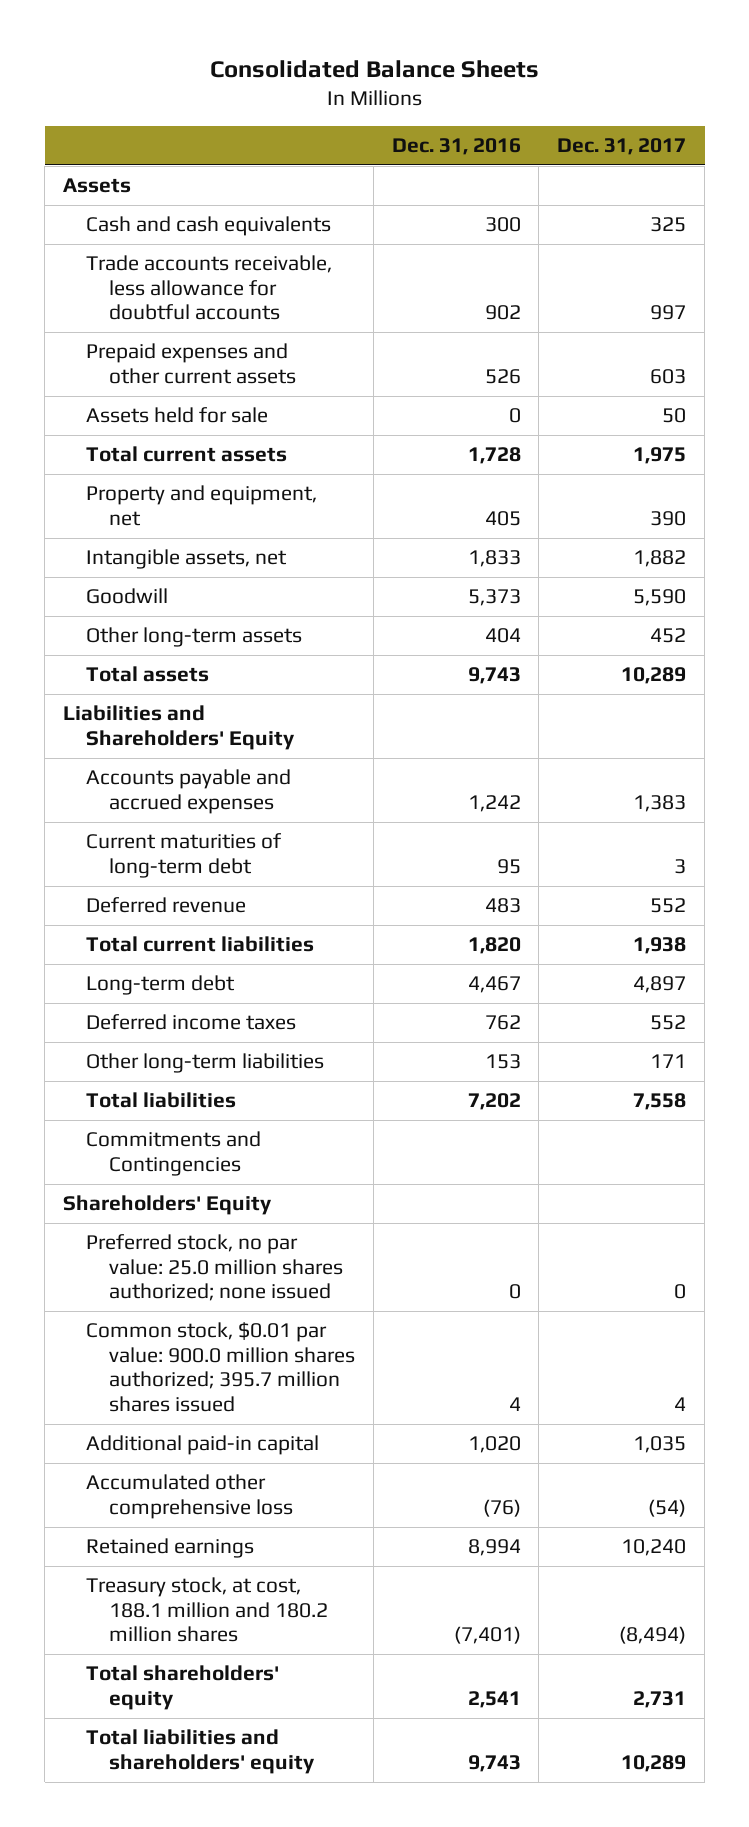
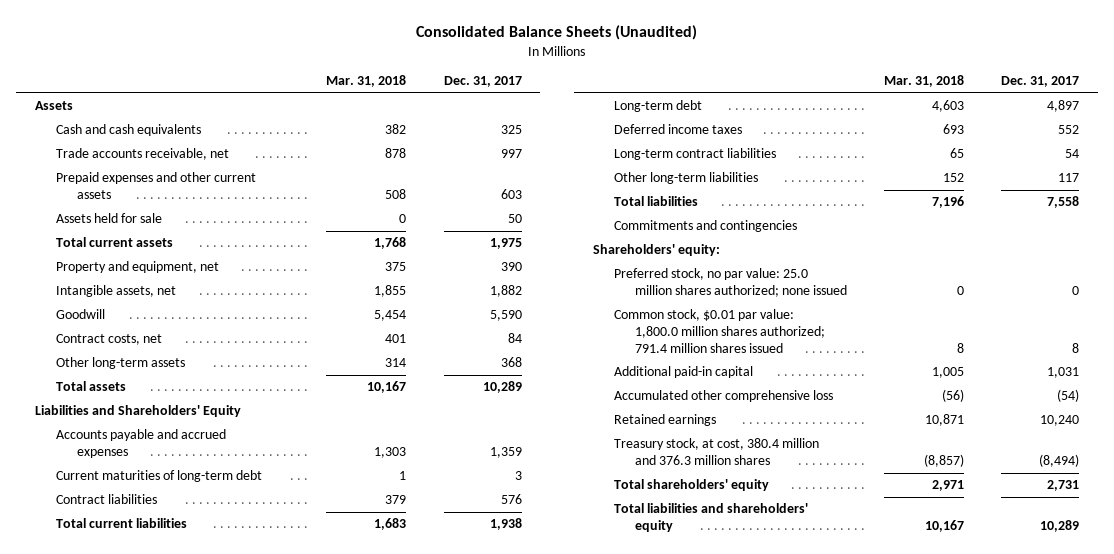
- Consolidated Balance Sheets
+ Consolidated Balance Sheets (Unaudited)
- | Dec. 31, 2016 | Dec. 31, 2017
+ | Mar. 31, 2018 | Dec. 31, 2017
- Trade accounts receivable, less allowance for doubtful accounts | 902 | 997
+ Trade accounts receivable, net | 878 | 997
- Other long-term assets | 404 | 452
+ Contract costs, net | 401 | 84
+ Other long-term assets | 314 | 368
- Accounts payable and accrued expenses | 1,242 | 1,383
+ Accounts payable and accrued expenses | 1,303 | 1,359
- Deferred revenue | 483 | 552
+ Contract liabilities | 379 | 576
- Other long-term liabilities | 153 | 171
+ Long-term contract liabilities | 65 | 54
+ Other long-term liabilities | 152 | 117
- Commitments and Contingencies
- Shareholders' Equity
+ Commitments and contingencies
+ Shareholders' equity:
- Common stock, $0.01 par value: 900.0 million shares authorized; 395.7 million shares issued | 4 | 4
- Additional paid-in capital | 1,020 | 1,035
+ Common stock, $0.01 par value: 1,800.0 million shares authorized; 791.4 million shares issued | 8 | 8
+ Additional paid-in capital | 1,005 | 1,031
- Treasury stock, at cost, 188.1 million and 180.2 million shares | (7,401) | (8,494)
+ Treasury stock, at cost, 380.4 million and 376.3 million shares | (8,857) | (8,494)

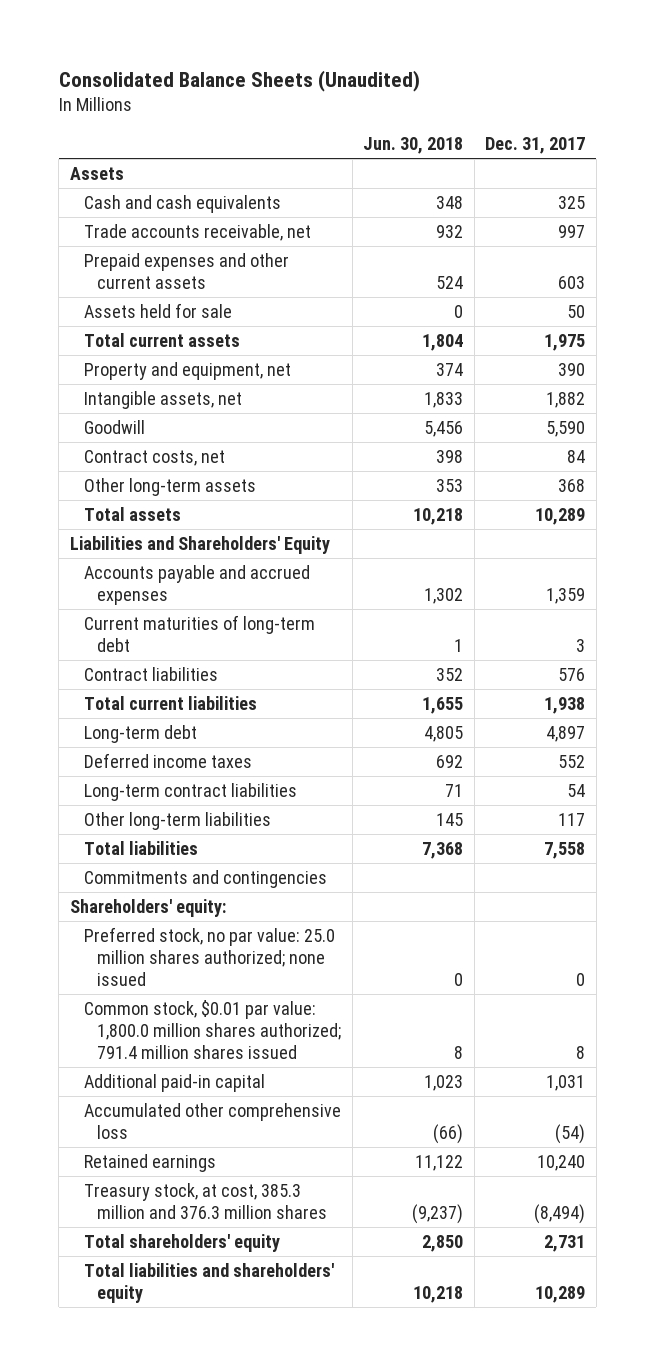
- | Mar. 31, 2018 | Dec. 31, 2017
+ | Jun. 30, 2018 | Dec. 31, 2017
- Treasury stock, at cost, 380.4 million and 376.3 million shares | (8,857) | (8,494)
+ Treasury stock, at cost, 385.3 million and 376.3 million shares | (9,237) | (8,494)

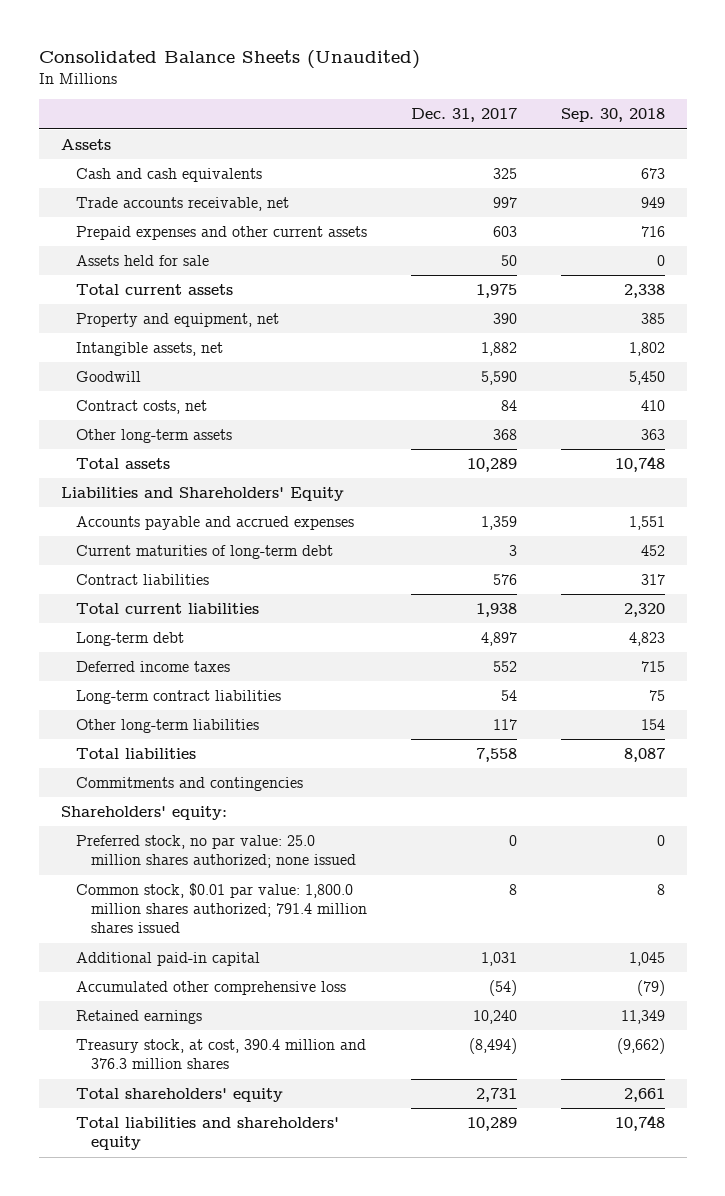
- | Jun. 30, 2018 | Dec. 31, 2017
+ | Dec. 31, 2017 | Sep. 30, 2018
- Treasury stock, at cost, 385.3 million and 376.3 million shares | (9,237) | (8,494)
+ Treasury stock, at cost, 390.4 million and 376.3 million shares | (8,494) | (9,662)

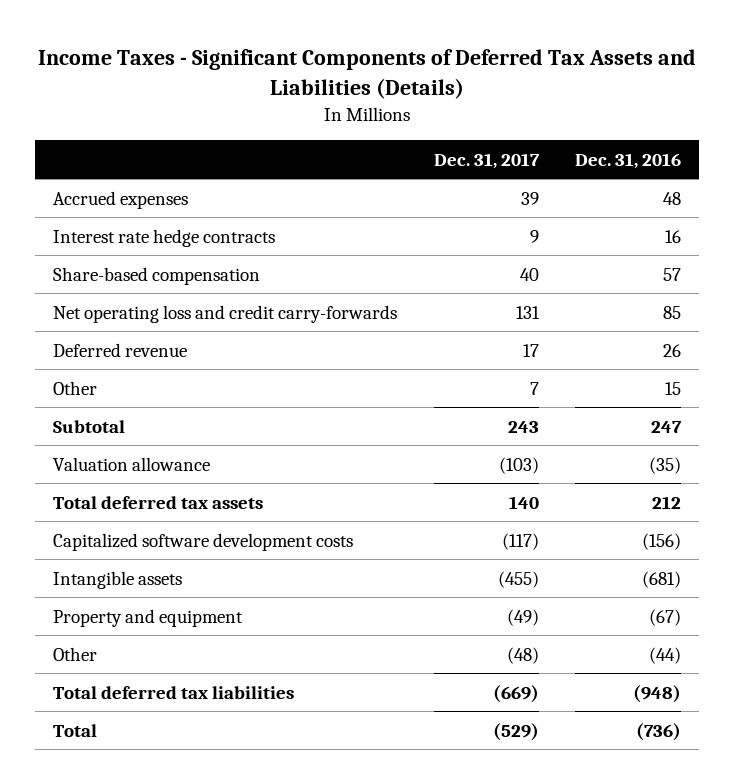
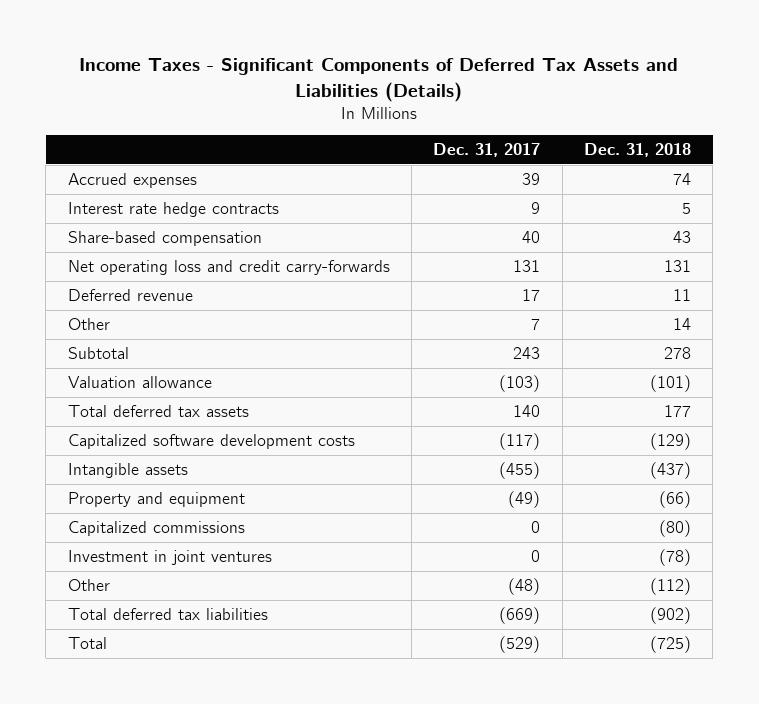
- | Dec. 31, 2017 | Dec. 31, 2016
+ | Dec. 31, 2017 | Dec. 31, 2018
+ Capitalized commissions | 0 | (80)
+ Investment in joint ventures | 0 | (78)

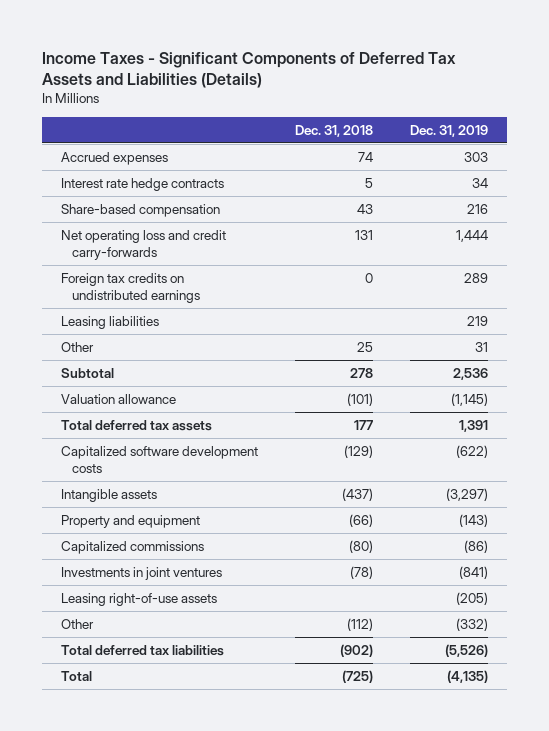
- | Dec. 31, 2017 | Dec. 31, 2018
+ | Dec. 31, 2018 | Dec. 31, 2019
- Deferred revenue | 17 | 11
- Other | 7 | 14
+ Foreign tax credits on undistributed earnings | 0 | 289
+ Leasing liabilities | | 219
+ Other | 25 | 31
- Investment in joint ventures | 0 | (78)
+ Investments in joint ventures | (78) | (841)
+ Leasing right-of-use assets | | (205)

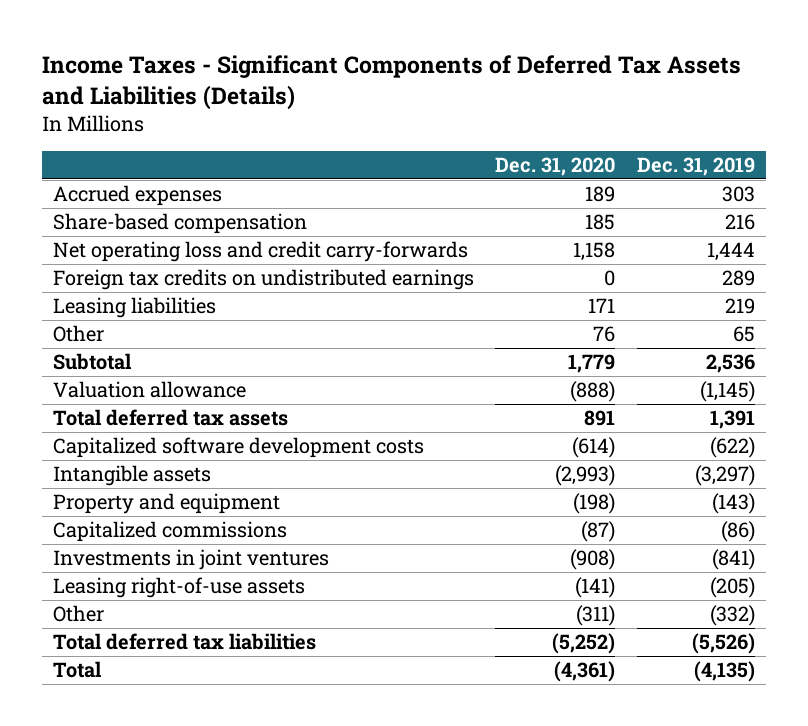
- | Dec. 31, 2018 | Dec. 31, 2019
+ | Dec. 31, 2020 | Dec. 31, 2019
- Interest rate hedge contracts | 5 | 34
- Other | 25 | 31
+ Other | 76 | 65

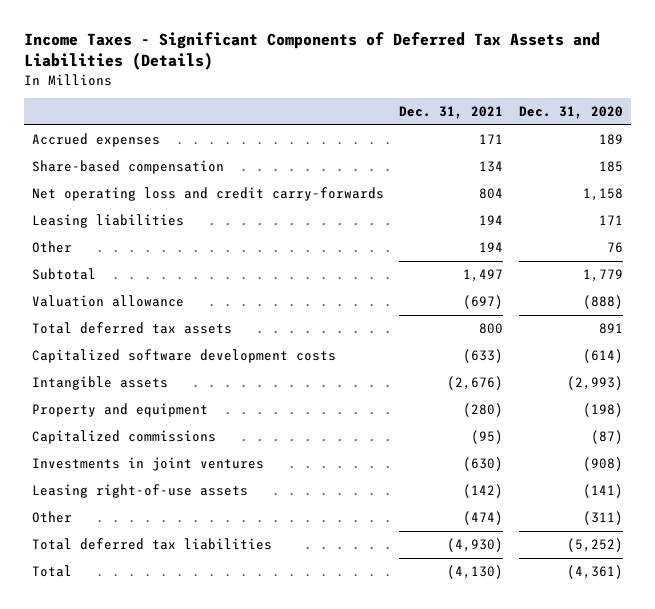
- | Dec. 31, 2020 | Dec. 31, 2019
+ | Dec. 31, 2021 | Dec. 31, 2020
- Foreign tax credits on undistributed earnings | 0 | 289

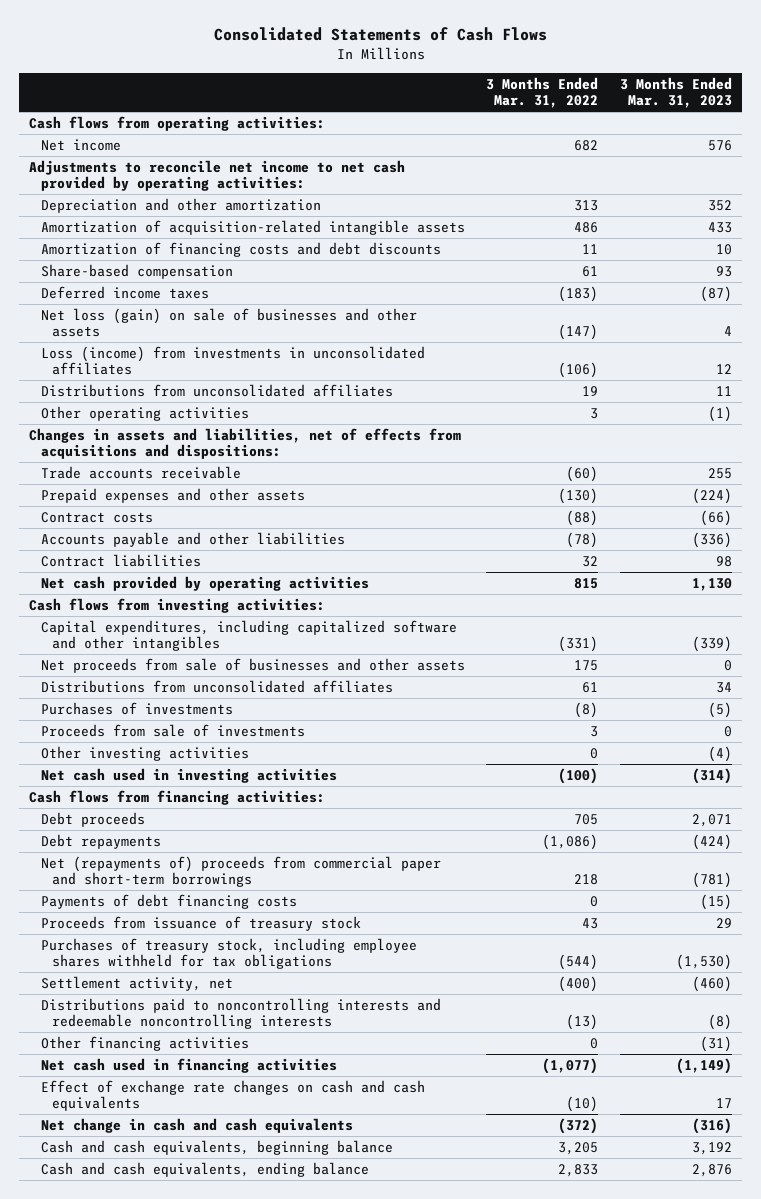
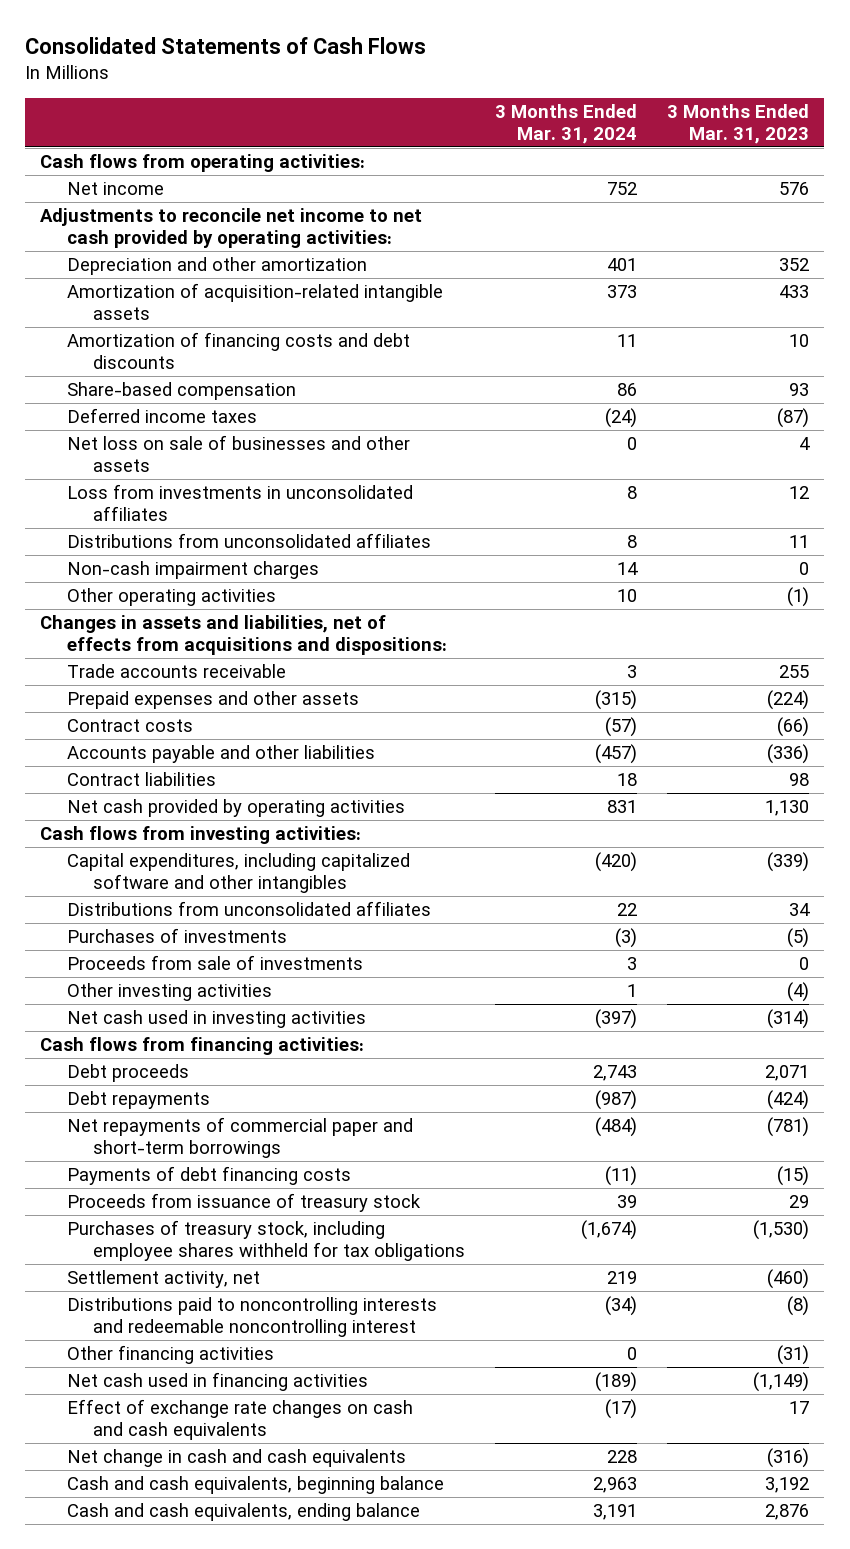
- | 3 Months Ended Mar. 31, 2022 | 3 Months Ended Mar. 31, 2023
+ | 3 Months Ended Mar. 31, 2024 | 3 Months Ended Mar. 31, 2023
- Net loss (gain) on sale of businesses and other assets | (147) | 4
- Loss (income) from investments in unconsolidated affiliates | (106) | 12
+ Net loss on sale of businesses and other assets | 0 | 4
+ Loss from investments in unconsolidated affiliates | 8 | 12
+ Non-cash impairment charges | 14 | 0
- Net proceeds from sale of businesses and other assets | 175 | 0
- Net (repayments of) proceeds from commercial paper and short-term borrowings | 218 | (781)
+ Net repayments of commercial paper and short-term borrowings | (484) | (781)
- Distributions paid to noncontrolling interests and redeemable noncontrolling interests | (13) | (8)
+ Distributions paid to noncontrolling interests and redeemable noncontrolling interest | (34) | (8)

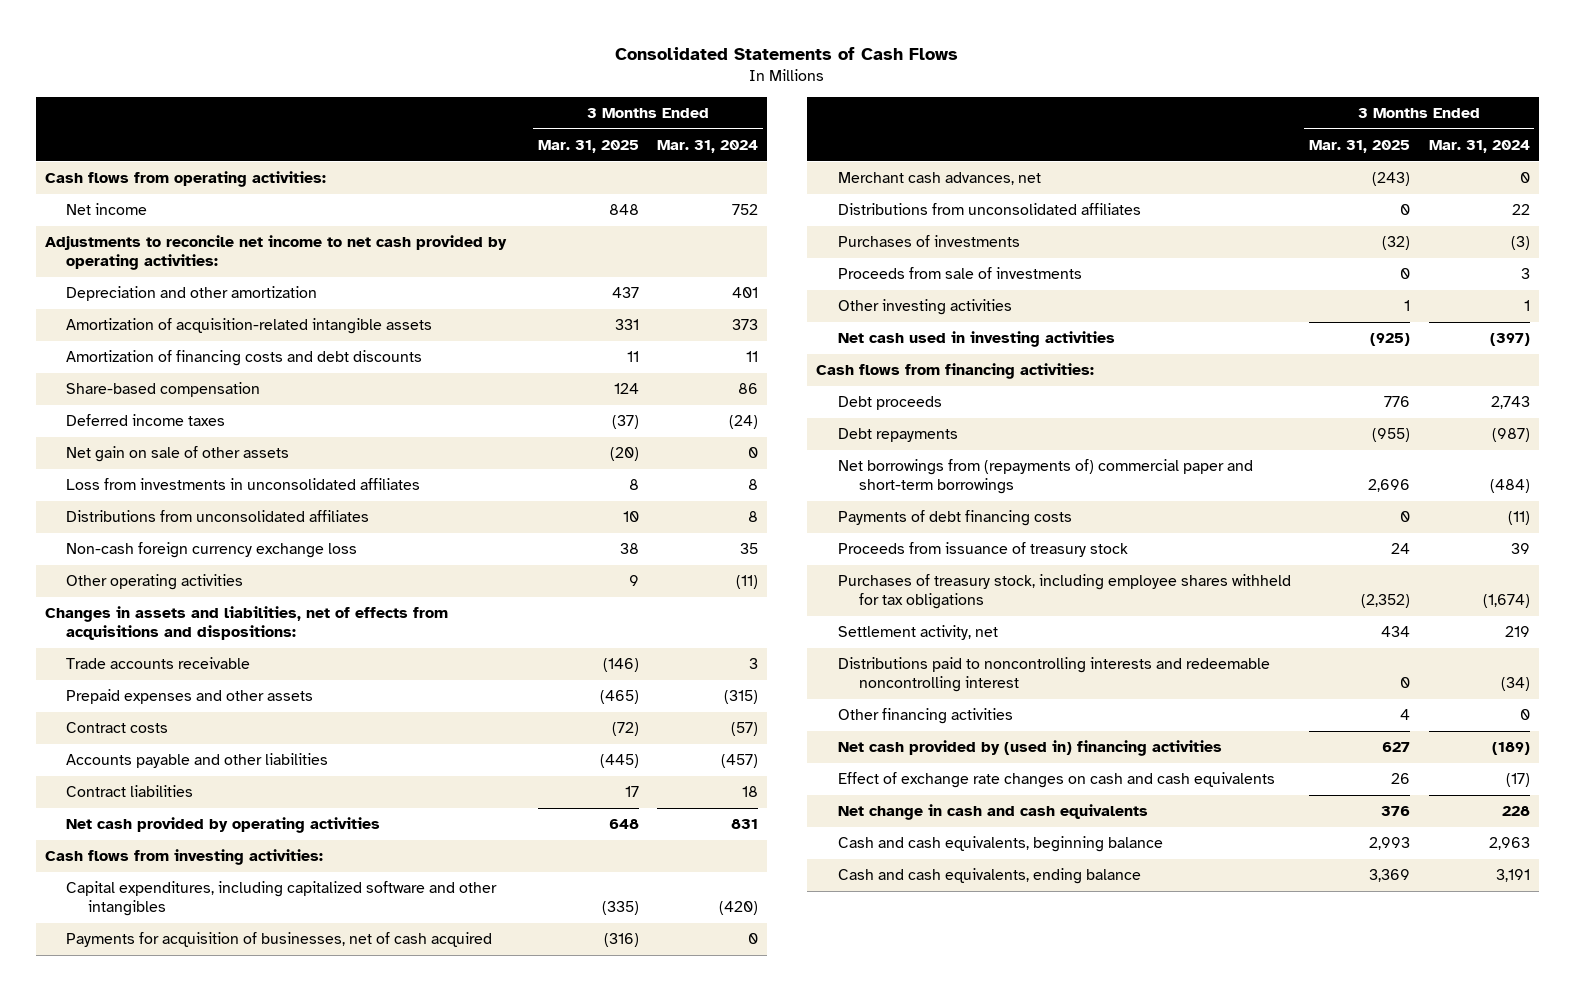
- | 3 Months Ended Mar. 31, 2024 | 3 Months Ended Mar. 31, 2023
+ | 3 Months Ended Mar. 31, 2025 | 3 Months Ended Mar. 31, 2024
- Net loss on sale of businesses and other assets | 0 | 4
+ Net gain on sale of other assets | (20) | 0
- Non-cash impairment charges | 14 | 0
- Other operating activities | 10 | (1)
+ Non-cash foreign currency exchange loss | 38 | 35
+ Other operating activities | 9 | (11)
+ Payments for acquisition of businesses, net of cash acquired | (316) | 0
+ Merchant cash advances, net | (243) | 0
- Net repayments of commercial paper and short-term borrowings | (484) | (781)
+ Net borrowings from (repayments of) commercial paper and short-term borrowings | 2,696 | (484)
- Net cash used in financing activities | (189) | (1,149)
+ Net cash provided by (used in) financing activities | 627 | (189)

